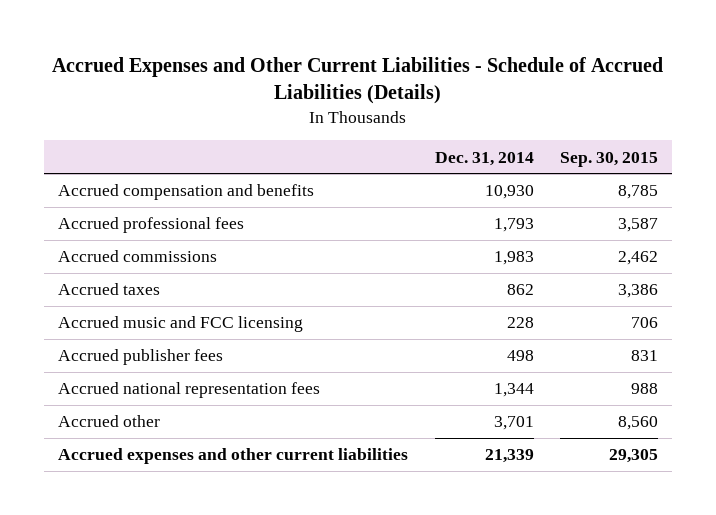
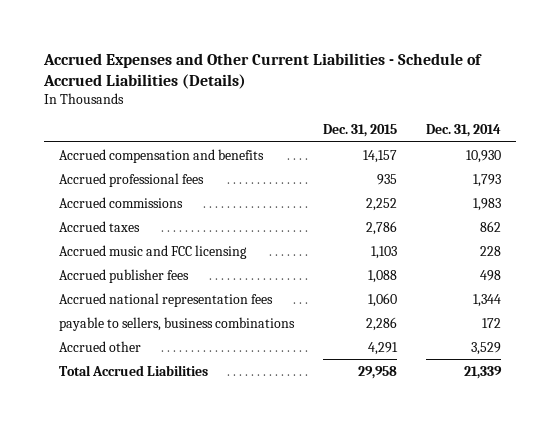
- | Dec. 31, 2014 | Sep. 30, 2015
+ | Dec. 31, 2015 | Dec. 31, 2014
- Accrued other | 3,701 | 8,560
- Accrued expenses and other current liabilities | 21,339 | 29,305
+ payable to sellers, business combinations | 2,286 | 172
+ Accrued other | 4,291 | 3,529
+ Total Accrued Liabilities | 29,958 | 21,339

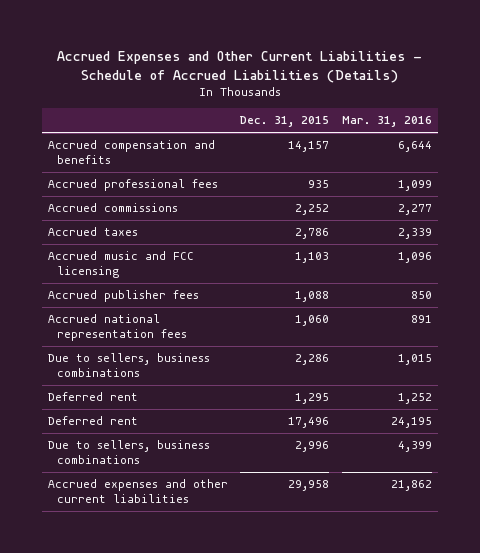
- | Dec. 31, 2015 | Dec. 31, 2014
+ | Dec. 31, 2015 | Mar. 31, 2016
- payable to sellers, business combinations | 2,286 | 172
- Accrued other | 4,291 | 3,529
- Total Accrued Liabilities | 29,958 | 21,339
+ Due to sellers, business combinations | 2,286 | 1,015
+ Deferred rent | 1,295 | 1,252
+ Deferred rent | 17,496 | 24,195
+ Due to sellers, business combinations | 2,996 | 4,399
+ Accrued expenses and other current liabilities | 29,958 | 21,862

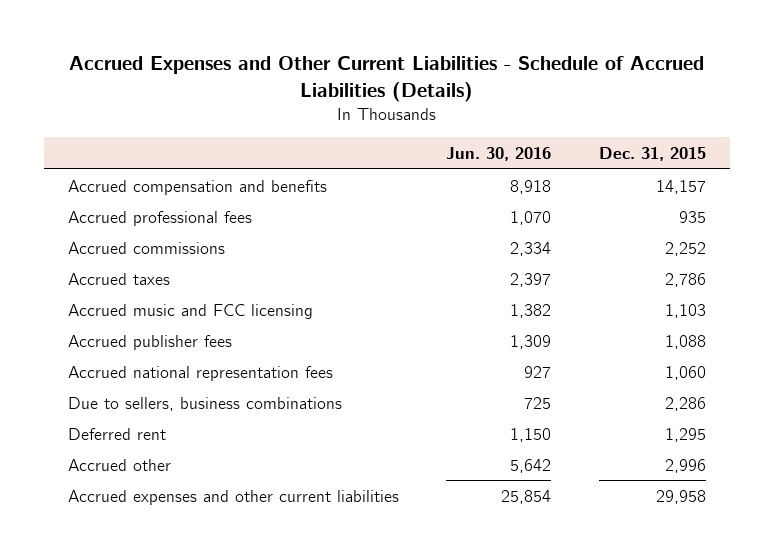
- | Dec. 31, 2015 | Mar. 31, 2016
+ | Jun. 30, 2016 | Dec. 31, 2015
- Deferred rent | 17,496 | 24,195
- Due to sellers, business combinations | 2,996 | 4,399
+ Accrued other | 5,642 | 2,996

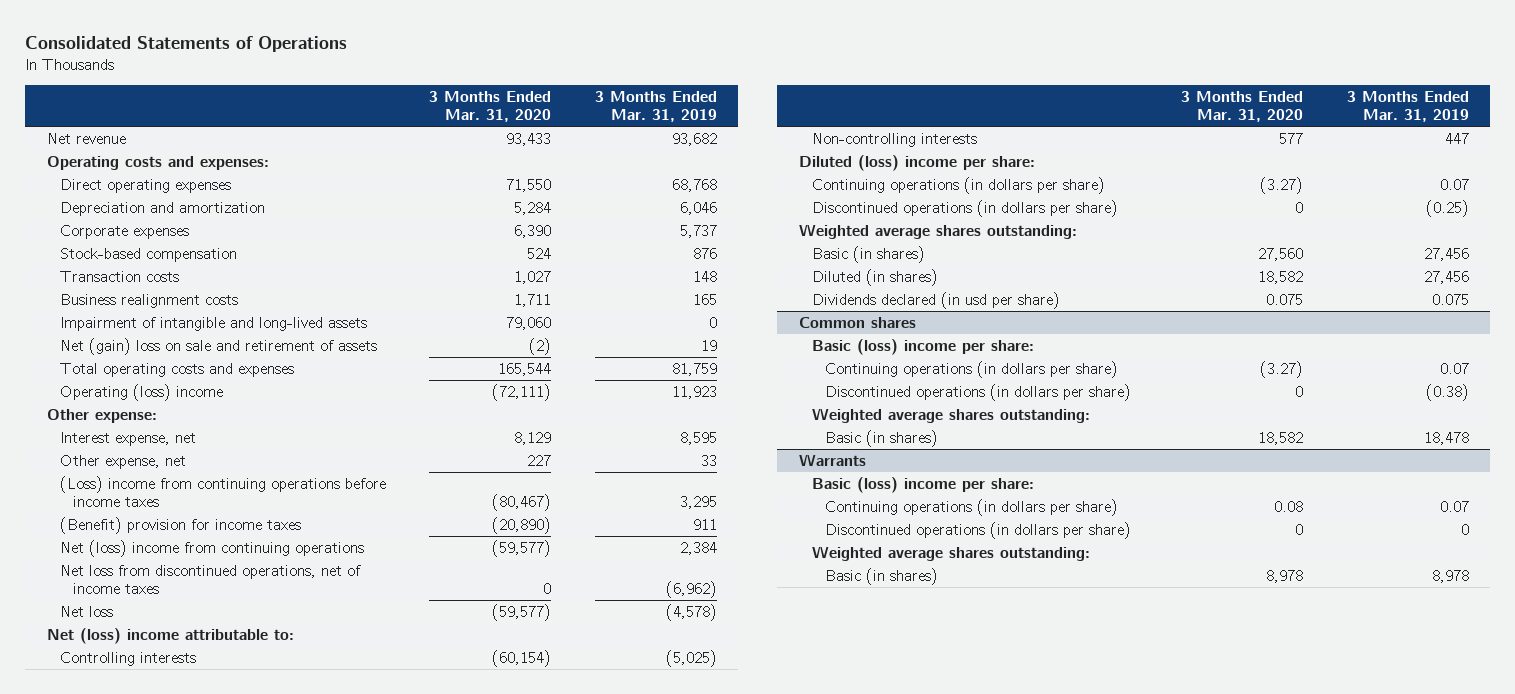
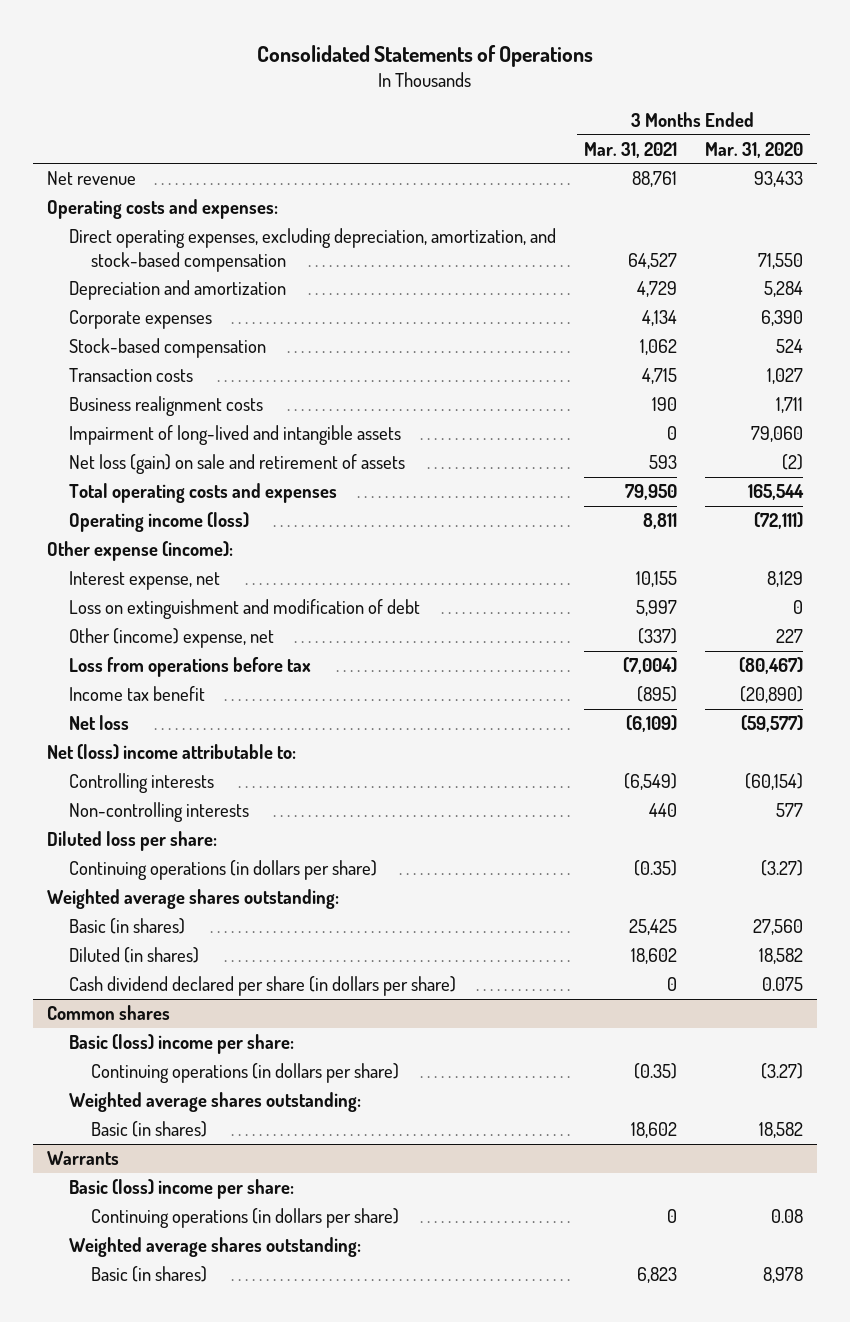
- | 3 Months Ended Mar. 31, 2020 | 3 Months Ended Mar. 31, 2019
+ | 3 Months Ended Mar. 31, 2021 | 3 Months Ended Mar. 31, 2020
- Direct operating expenses | 71,550 | 68,768
+ Direct operating expenses, excluding depreciation, amortization, and stock-based compensation | 64,527 | 71,550
- Impairment of intangible and long-lived assets | 79,060 | 0
- Net (gain) loss on sale and retirement of assets | (2) | 19
+ Impairment of long-lived and intangible assets | 0 | 79,060
+ Net loss (gain) on sale and retirement of assets | 593 | (2)
- Operating (loss) income | (72,111) | 11,923
- Other expense:
+ Operating income (loss) | 8,811 | (72,111)
+ Other expense (income):
- Other expense, net | 227 | 33
- (Loss) income from continuing operations before income taxes | (80,467) | 3,295
- (Benefit) provision for income taxes | (20,890) | 911
- Net (loss) income from continuing operations | (59,577) | 2,384
- Net loss from discontinued operations, net of income taxes | 0 | (6,962)
+ Loss on extinguishment and modification of debt | 5,997 | 0
+ Other (income) expense, net | (337) | 227
+ Loss from operations before tax | (7,004) | (80,467)
+ Income tax benefit | (895) | (20,890)
- Diluted (loss) income per share:
+ Diluted loss per share:
- Discontinued operations (in dollars per share) | 0 | (0.25)
- Dividends declared (in usd per share) | 0.075 | 0.075
+ Cash dividend declared per share (in dollars per share) | 0 | 0.075
@ Common shares
- Discontinued operations (in dollars per share) | 0 | (0.38)
@ Warrants
- Discontinued operations (in dollars per share) | 0 | 0

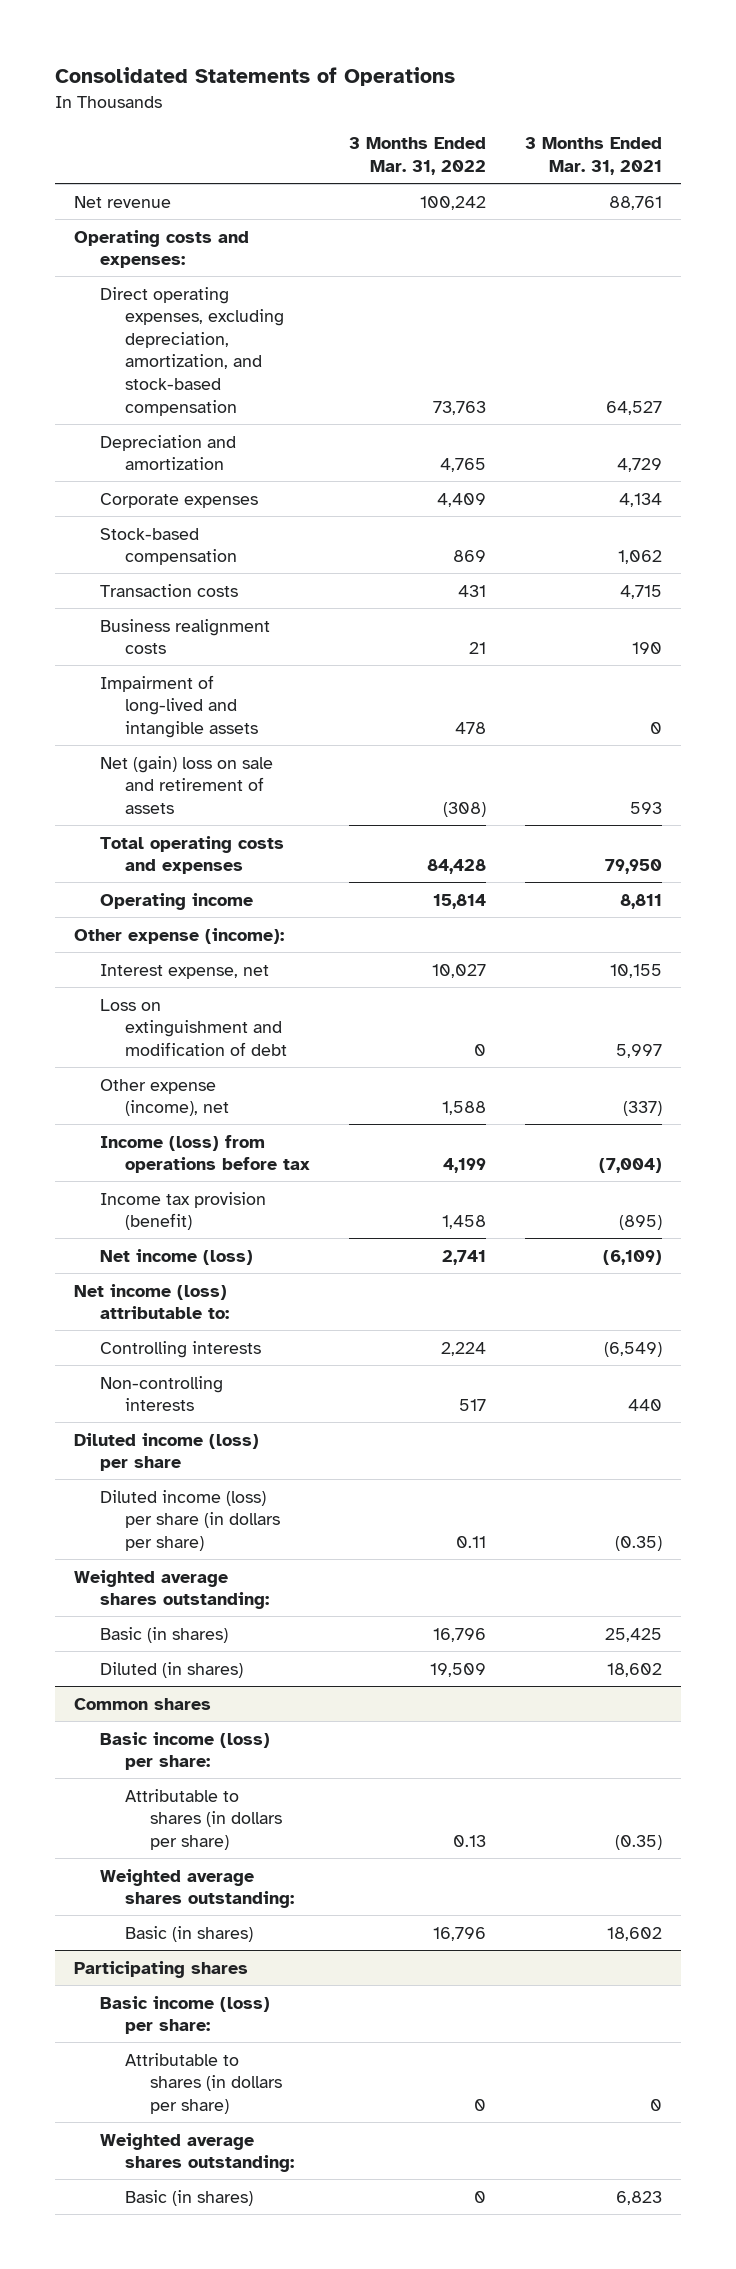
- | 3 Months Ended Mar. 31, 2021 | 3 Months Ended Mar. 31, 2020
+ | 3 Months Ended Mar. 31, 2022 | 3 Months Ended Mar. 31, 2021
- Net loss (gain) on sale and retirement of assets | 593 | (2)
+ Net (gain) loss on sale and retirement of assets | (308) | 593
- Operating income (loss) | 8,811 | (72,111)
+ Operating income | 15,814 | 8,811
- Other (income) expense, net | (337) | 227
- Loss from operations before tax | (7,004) | (80,467)
- Income tax benefit | (895) | (20,890)
- Net loss | (6,109) | (59,577)
- Net (loss) income attributable to:
+ Other expense (income), net | 1,588 | (337)
+ Income (loss) from operations before tax | 4,199 | (7,004)
+ Income tax provision (benefit) | 1,458 | (895)
+ Net income (loss) | 2,741 | (6,109)
+ Net income (loss) attributable to:
- Diluted loss per share:
- Continuing operations (in dollars per share) | (0.35) | (3.27)
+ Diluted income (loss) per share
+ Diluted income (loss) per share (in dollars per share) | 0.11 | (0.35)
- Cash dividend declared per share (in dollars per share) | 0 | 0.075
@ Common shares
- Basic (loss) income per share:
- Continuing operations (in dollars per share) | (0.35) | (3.27)
+ Basic income (loss) per share:
+ Attributable to shares (in dollars per share) | 0.13 | (0.35)
- Warrants
- Basic (loss) income per share:
- Continuing operations (in dollars per share) | 0 | 0.08
+ Participating shares
+ Basic income (loss) per share:
+ Attributable to shares (in dollars per share) | 0 | 0

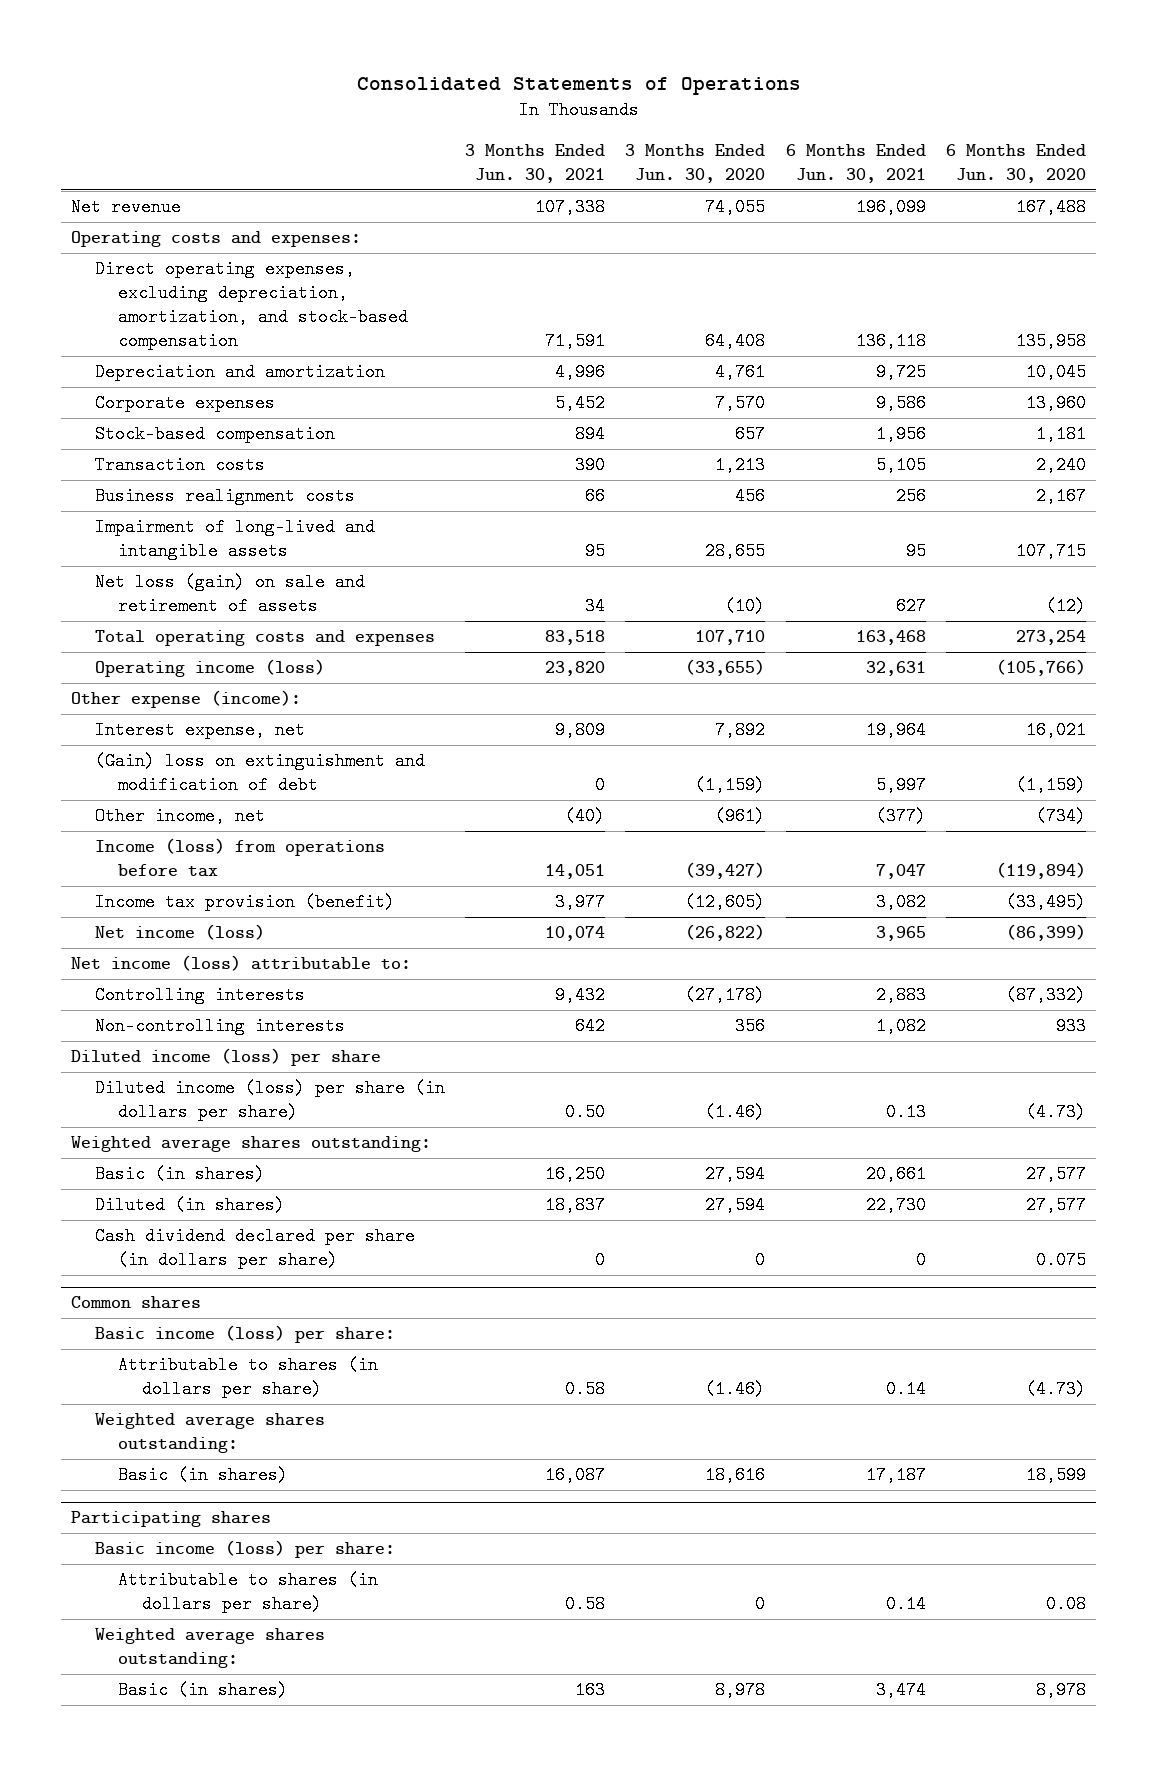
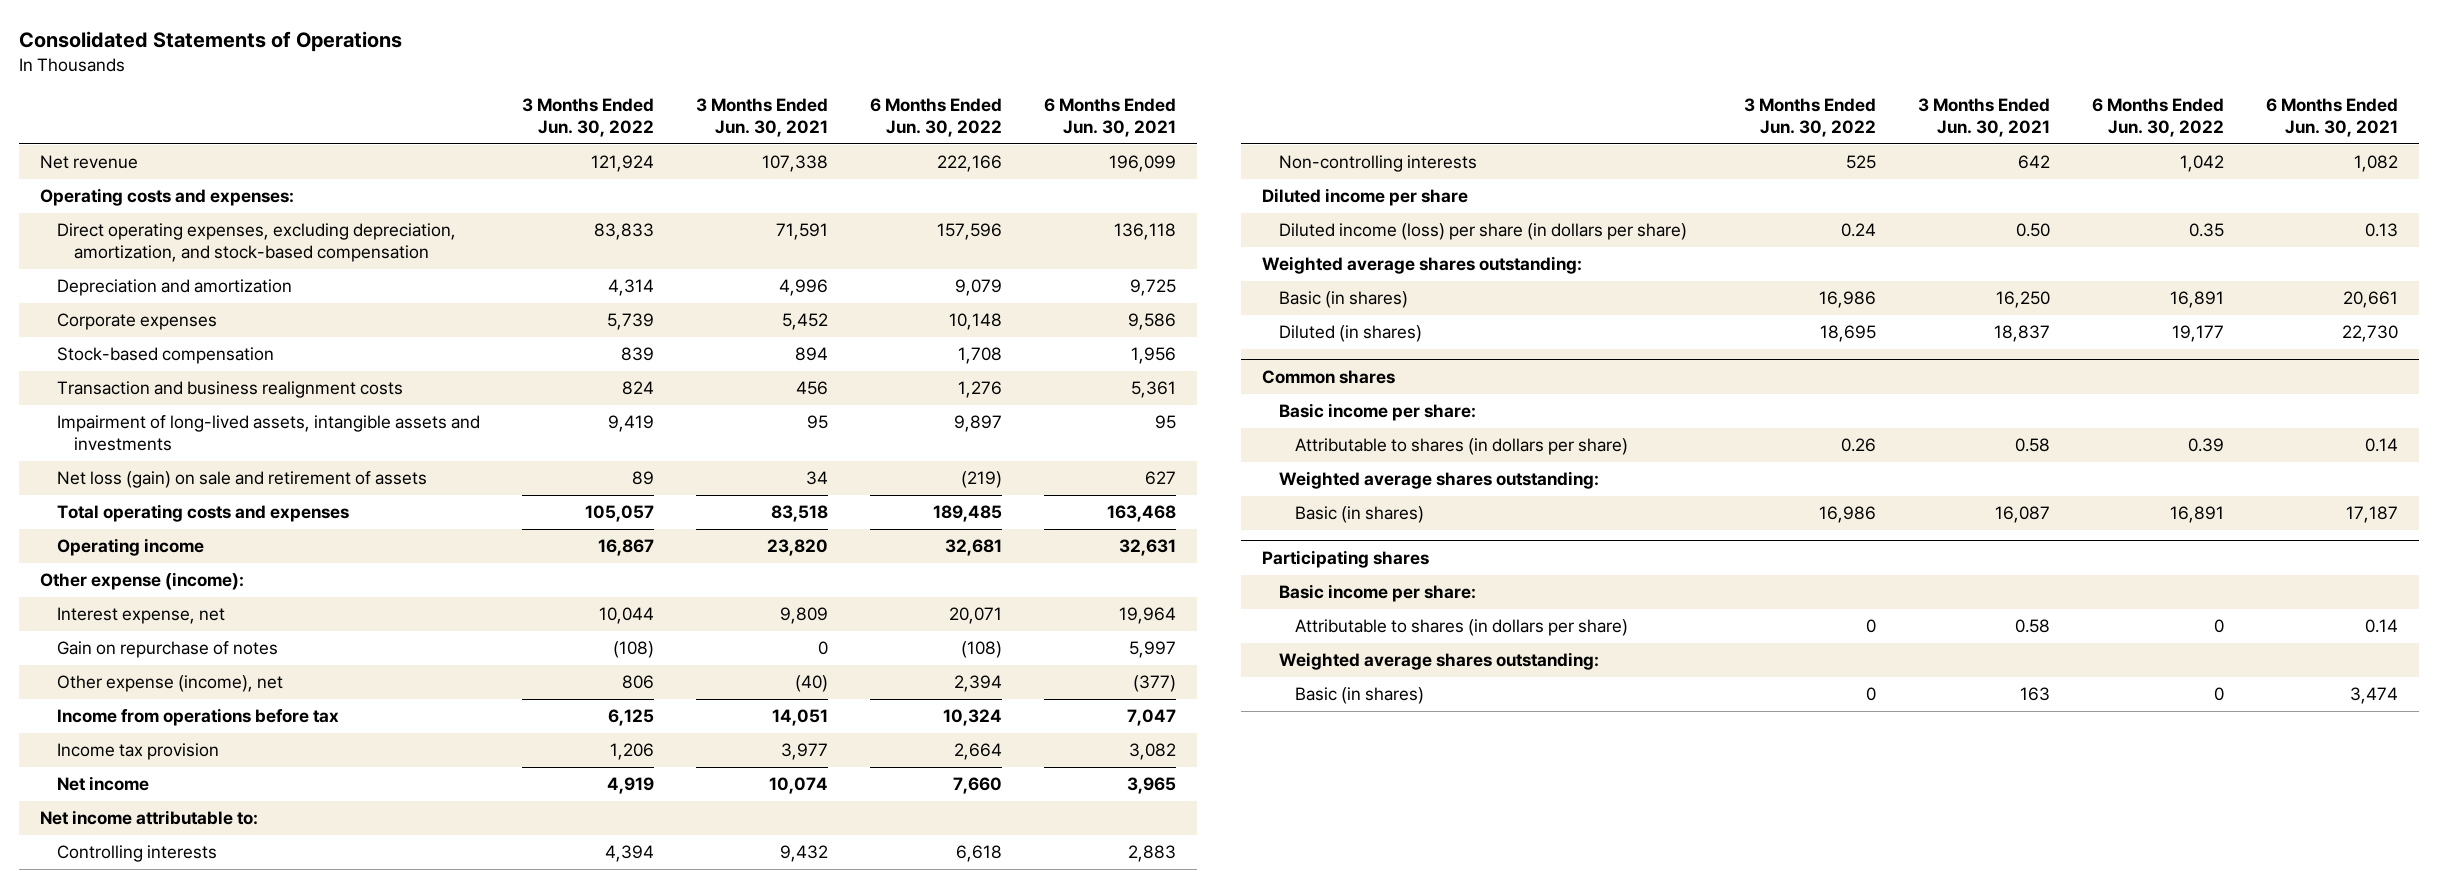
- | 3 Months Ended Jun. 30, 2021 | 3 Months Ended Jun. 30, 2020 | 6 Months Ended Jun. 30, 2021 | 6 Months Ended Jun. 30, 2020
+ | 3 Months Ended Jun. 30, 2022 | 3 Months Ended Jun. 30, 2021 | 6 Months Ended Jun. 30, 2022 | 6 Months Ended Jun. 30, 2021
- Transaction costs | 390 | 1,213 | 5,105 | 2,240
- Business realignment costs | 66 | 456 | 256 | 2,167
- Impairment of long-lived and intangible assets | 95 | 28,655 | 95 | 107,715
+ Transaction and business realignment costs | 824 | 456 | 1,276 | 5,361
+ Impairment of long-lived assets, intangible assets and investments | 9,419 | 95 | 9,897 | 95
- Operating income (loss) | 23,820 | (33,655) | 32,631 | (105,766)
+ Operating income | 16,867 | 23,820 | 32,681 | 32,631
- (Gain) loss on extinguishment and modification of debt | 0 | (1,159) | 5,997 | (1,159)
- Other income, net | (40) | (961) | (377) | (734)
- Income (loss) from operations before tax | 14,051 | (39,427) | 7,047 | (119,894)
- Income tax provision (benefit) | 3,977 | (12,605) | 3,082 | (33,495)
- Net income (loss) | 10,074 | (26,822) | 3,965 | (86,399)
- Net income (loss) attributable to:
+ Gain on repurchase of notes | (108) | 0 | (108) | 5,997
+ Other expense (income), net | 806 | (40) | 2,394 | (377)
+ Income from operations before tax | 6,125 | 14,051 | 10,324 | 7,047
+ Income tax provision | 1,206 | 3,977 | 2,664 | 3,082
+ Net income | 4,919 | 10,074 | 7,660 | 3,965
+ Net income attributable to:
- Diluted income (loss) per share
+ Diluted income per share
- Cash dividend declared per share (in dollars per share) | 0 | 0 | 0 | 0.075
@ Common shares
- Basic income (loss) per share:
+ Basic income per share:
@ Participating shares
- Basic income (loss) per share:
+ Basic income per share:

